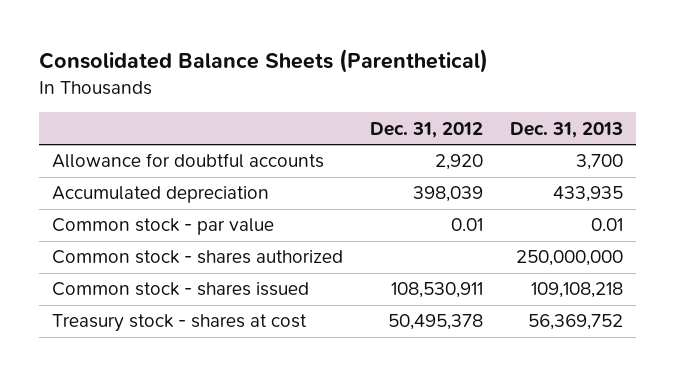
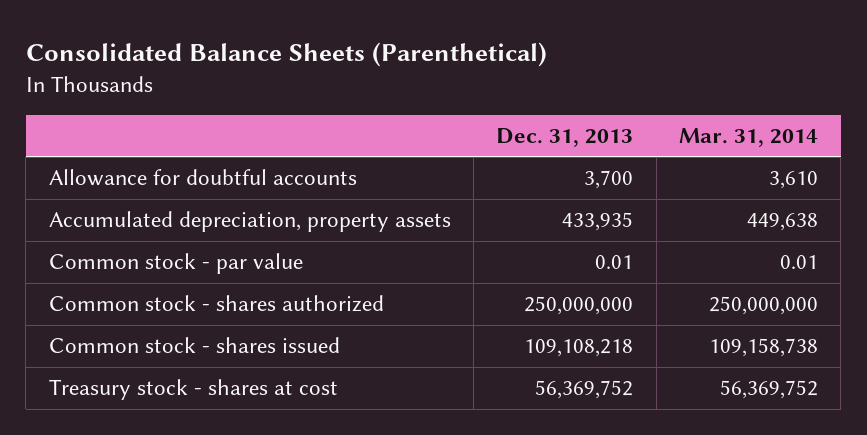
- | Dec. 31, 2012 | Dec. 31, 2013
+ | Dec. 31, 2013 | Mar. 31, 2014
- Accumulated depreciation | 398,039 | 433,935
+ Accumulated depreciation, property assets | 433,935 | 449,638

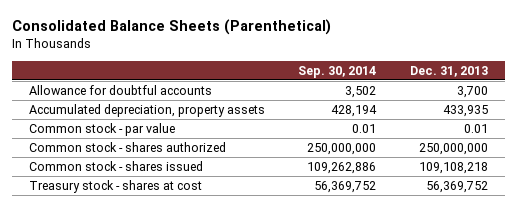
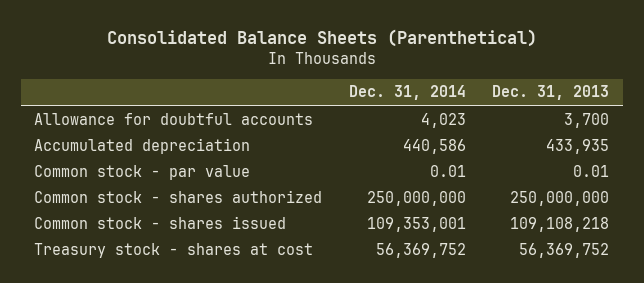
- | Sep. 30, 2014 | Dec. 31, 2013
+ | Dec. 31, 2014 | Dec. 31, 2013
- Accumulated depreciation, property assets | 428,194 | 433,935
+ Accumulated depreciation | 440,586 | 433,935

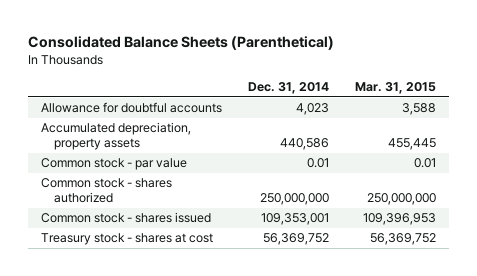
- | Dec. 31, 2014 | Dec. 31, 2013
+ | Dec. 31, 2014 | Mar. 31, 2015
- Accumulated depreciation | 440,586 | 433,935
+ Accumulated depreciation, property assets | 440,586 | 455,445

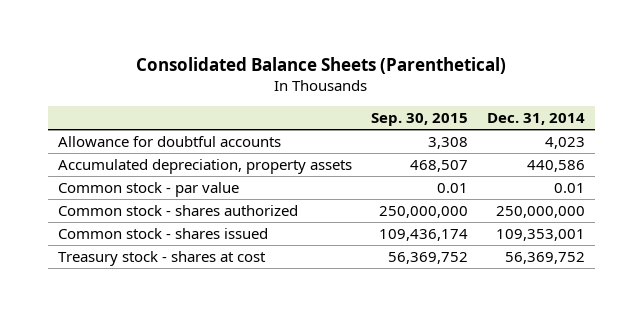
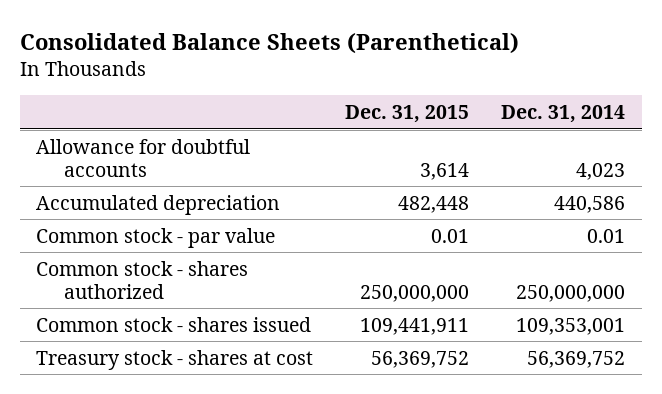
- | Sep. 30, 2015 | Dec. 31, 2014
+ | Dec. 31, 2015 | Dec. 31, 2014
- Accumulated depreciation, property assets | 468,507 | 440,586
+ Accumulated depreciation | 482,448 | 440,586

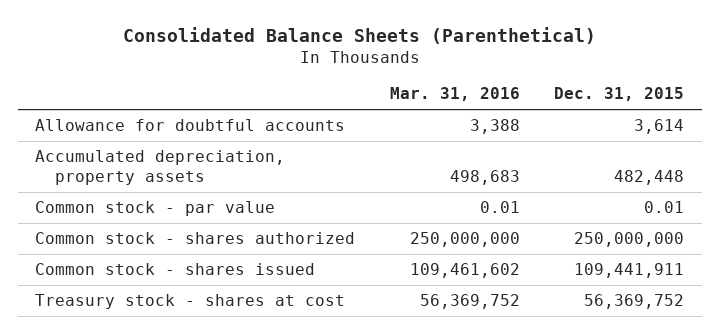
- | Dec. 31, 2015 | Dec. 31, 2014
+ | Mar. 31, 2016 | Dec. 31, 2015
- Accumulated depreciation | 482,448 | 440,586
+ Accumulated depreciation, property assets | 498,683 | 482,448

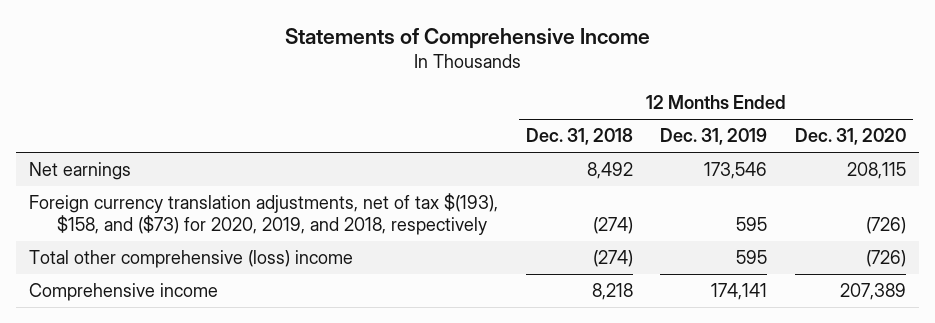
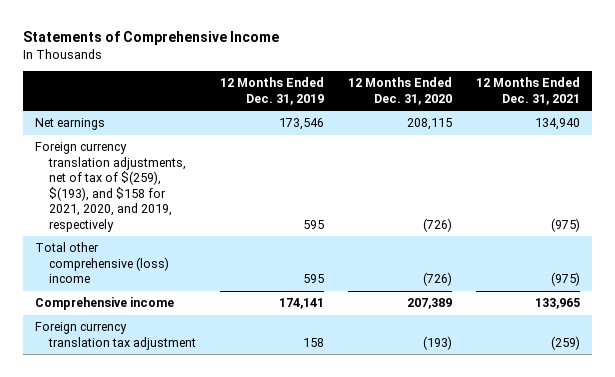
- | 12 Months Ended Dec. 31, 2018 | 12 Months Ended Dec. 31, 2019 | 12 Months Ended Dec. 31, 2020
+ | 12 Months Ended Dec. 31, 2019 | 12 Months Ended Dec. 31, 2020 | 12 Months Ended Dec. 31, 2021
- Foreign currency translation adjustments, net of tax $(193), $158, and ($73) for 2020, 2019, and 2018, respectively | (274) | 595 | (726)
+ Foreign currency translation adjustments, net of tax of $(259), $(193), and $158 for 2021, 2020, and 2019, respectively | 595 | (726) | (975)
+ Foreign currency translation tax adjustment | 158 | (193) | (259)

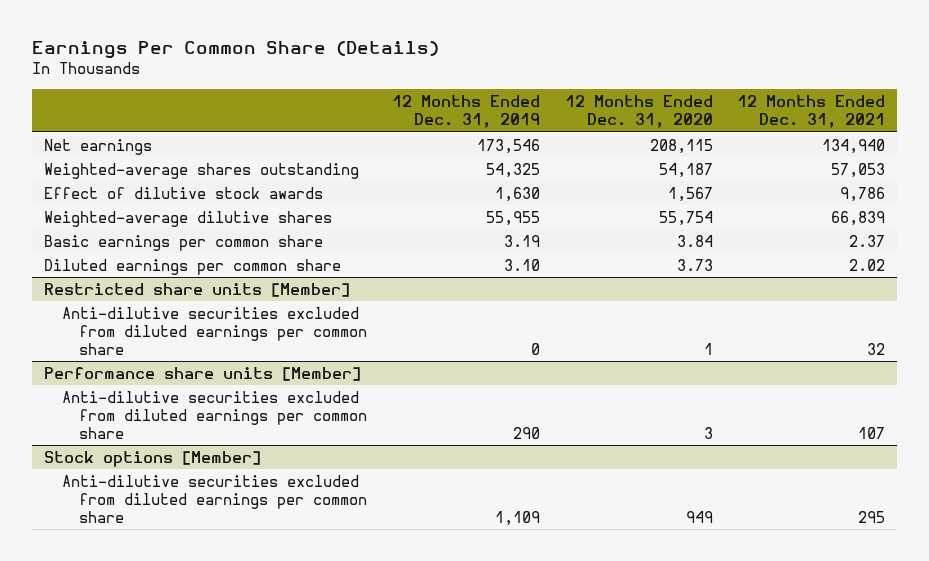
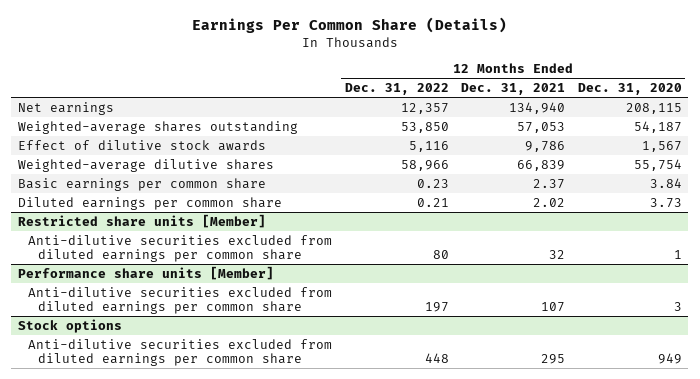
- | 12 Months Ended Dec. 31, 2019 | 12 Months Ended Dec. 31, 2020 | 12 Months Ended Dec. 31, 2021
+ | 12 Months Ended Dec. 31, 2022 | 12 Months Ended Dec. 31, 2021 | 12 Months Ended Dec. 31, 2020
- Stock options [Member]
+ Stock options

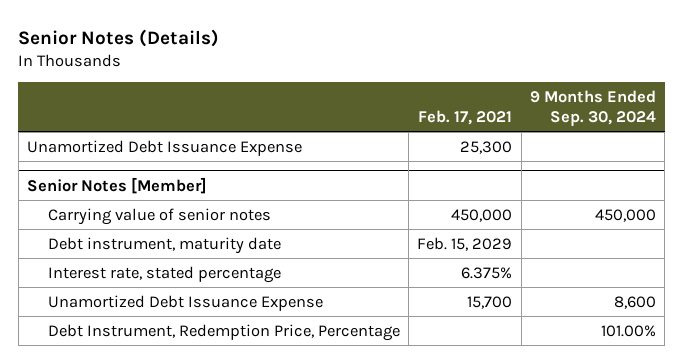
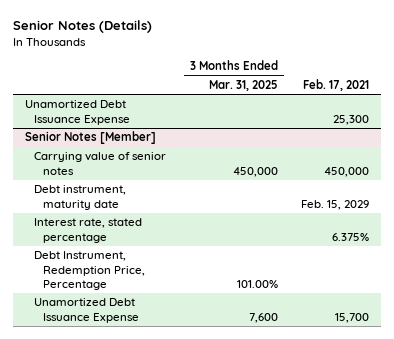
- | Feb. 17, 2021 | 9 Months Ended Sep. 30, 2024
+ | 3 Months Ended Mar. 31, 2025 | Feb. 17, 2021
@ Senior Notes [Member]
moved down: Unamortized Debt Issuance Expense | 7,600 | 15,700

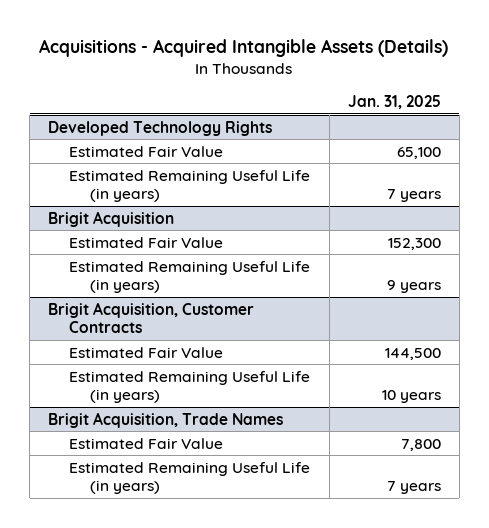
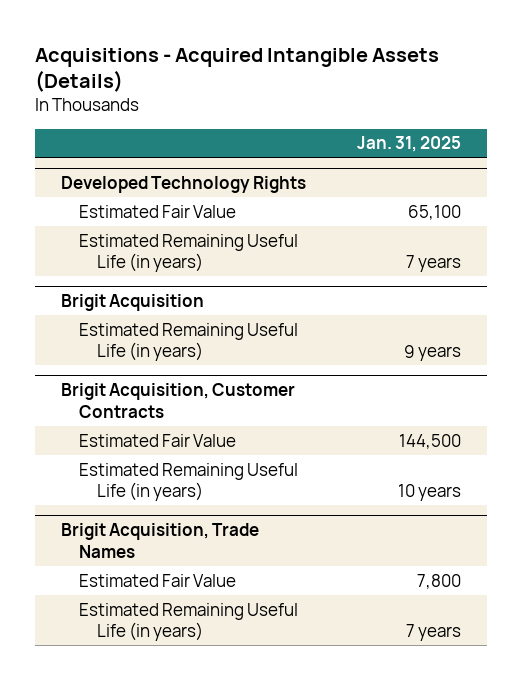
@ Brigit Acquisition
- Estimated Fair Value | 152,300

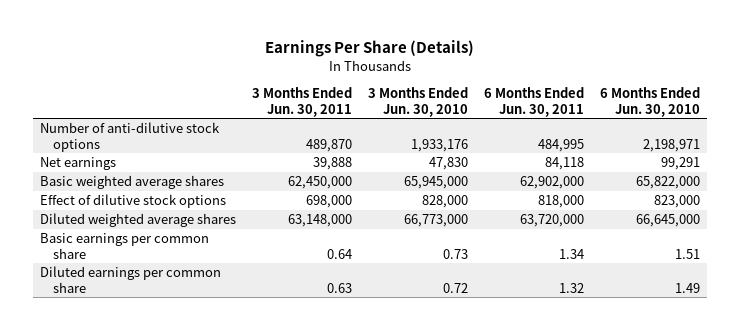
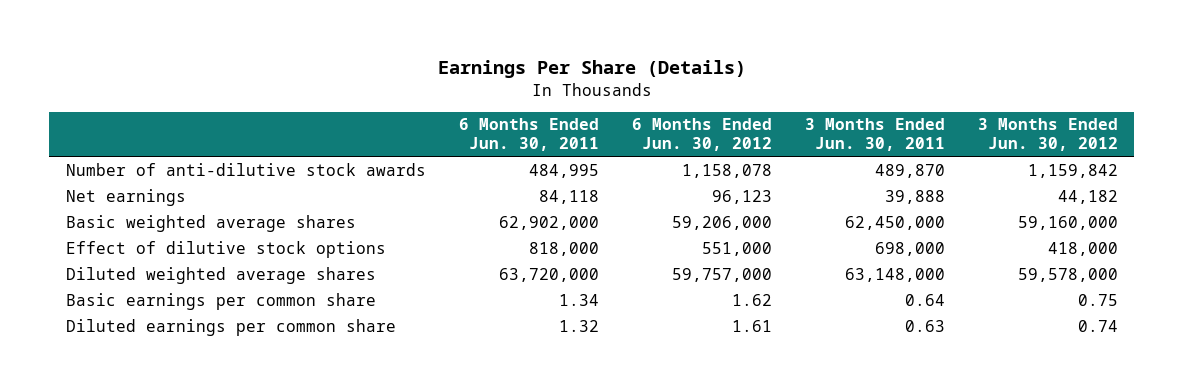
- | 3 Months Ended Jun. 30, 2011 | 3 Months Ended Jun. 30, 2010 | 6 Months Ended Jun. 30, 2011 | 6 Months Ended Jun. 30, 2010
+ | 6 Months Ended Jun. 30, 2011 | 6 Months Ended Jun. 30, 2012 | 3 Months Ended Jun. 30, 2011 | 3 Months Ended Jun. 30, 2012
- Number of anti-dilutive stock options | 489,870 | 1,933,176 | 484,995 | 2,198,971
+ Number of anti-dilutive stock awards | 484,995 | 1,158,078 | 489,870 | 1,159,842

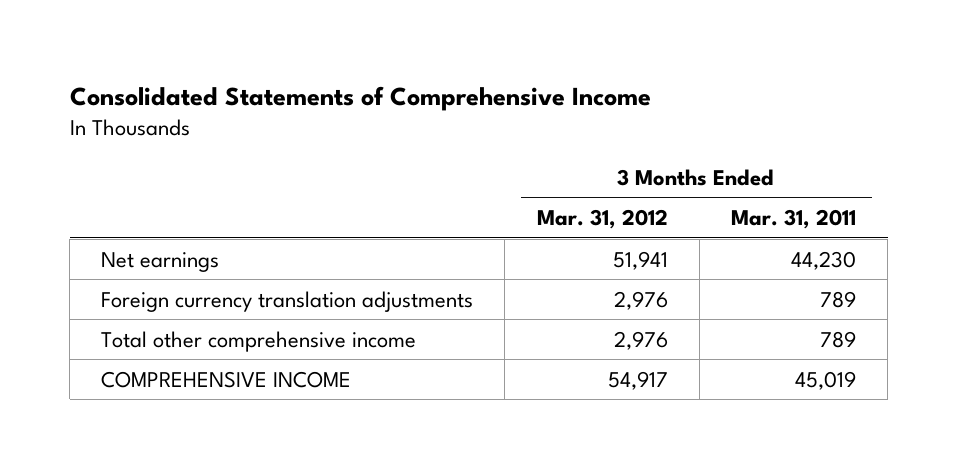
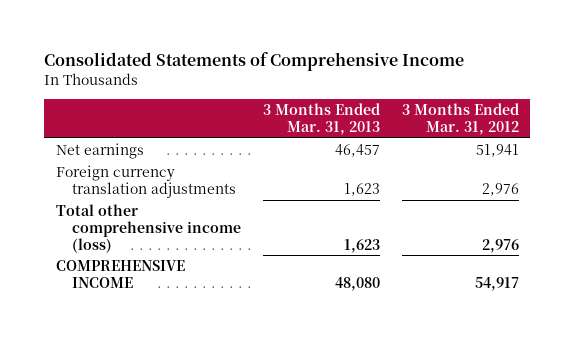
- | 3 Months Ended Mar. 31, 2012 | 3 Months Ended Mar. 31, 2011
+ | 3 Months Ended Mar. 31, 2013 | 3 Months Ended Mar. 31, 2012
- Total other comprehensive income | 2,976 | 789
+ Total other comprehensive income (loss) | 1,623 | 2,976

